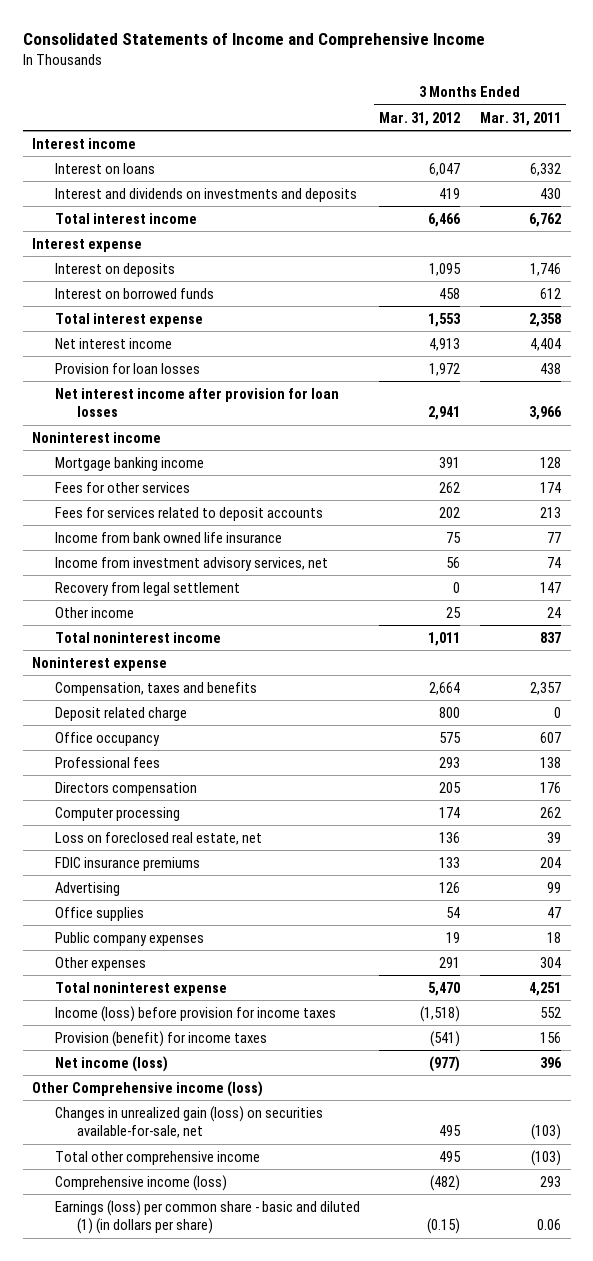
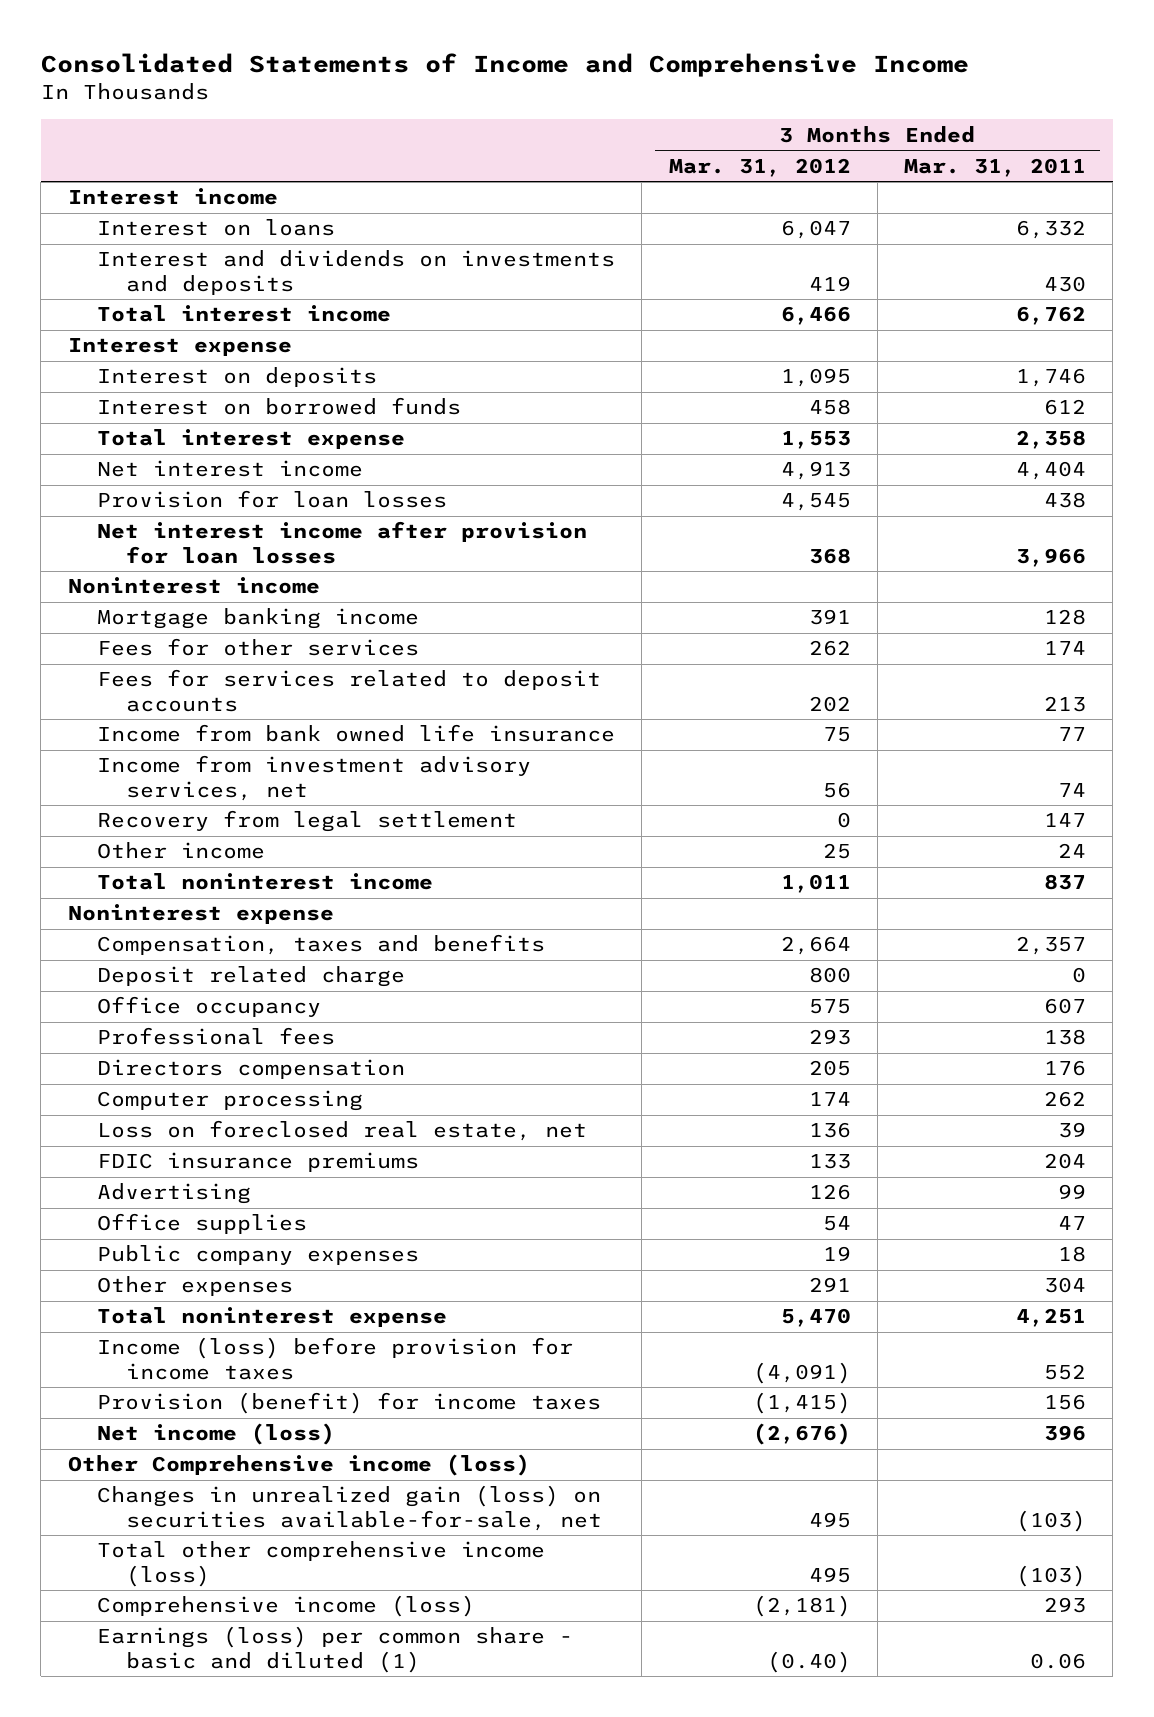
- Provision for loan losses | 1,972 | 438
- Net interest income after provision for loan losses | 2,941 | 3,966
+ Provision for loan losses | 4,545 | 438
+ Net interest income after provision for loan losses | 368 | 3,966
- Income (loss) before provision for income taxes | (1,518) | 552
- Provision (benefit) for income taxes | (541) | 156
- Net income (loss) | (977) | 396
+ Income (loss) before provision for income taxes | (4,091) | 552
+ Provision (benefit) for income taxes | (1,415) | 156
+ Net income (loss) | (2,676) | 396
- Total other comprehensive income | 495 | (103)
- Comprehensive income (loss) | (482) | 293
- Earnings (loss) per common share - basic and diluted (1) (in dollars per share) | (0.15) | 0.06
+ Total other comprehensive income (loss) | 495 | (103)
+ Comprehensive income (loss) | (2,181) | 293
+ Earnings (loss) per common share - basic and diluted (1) | (0.40) | 0.06

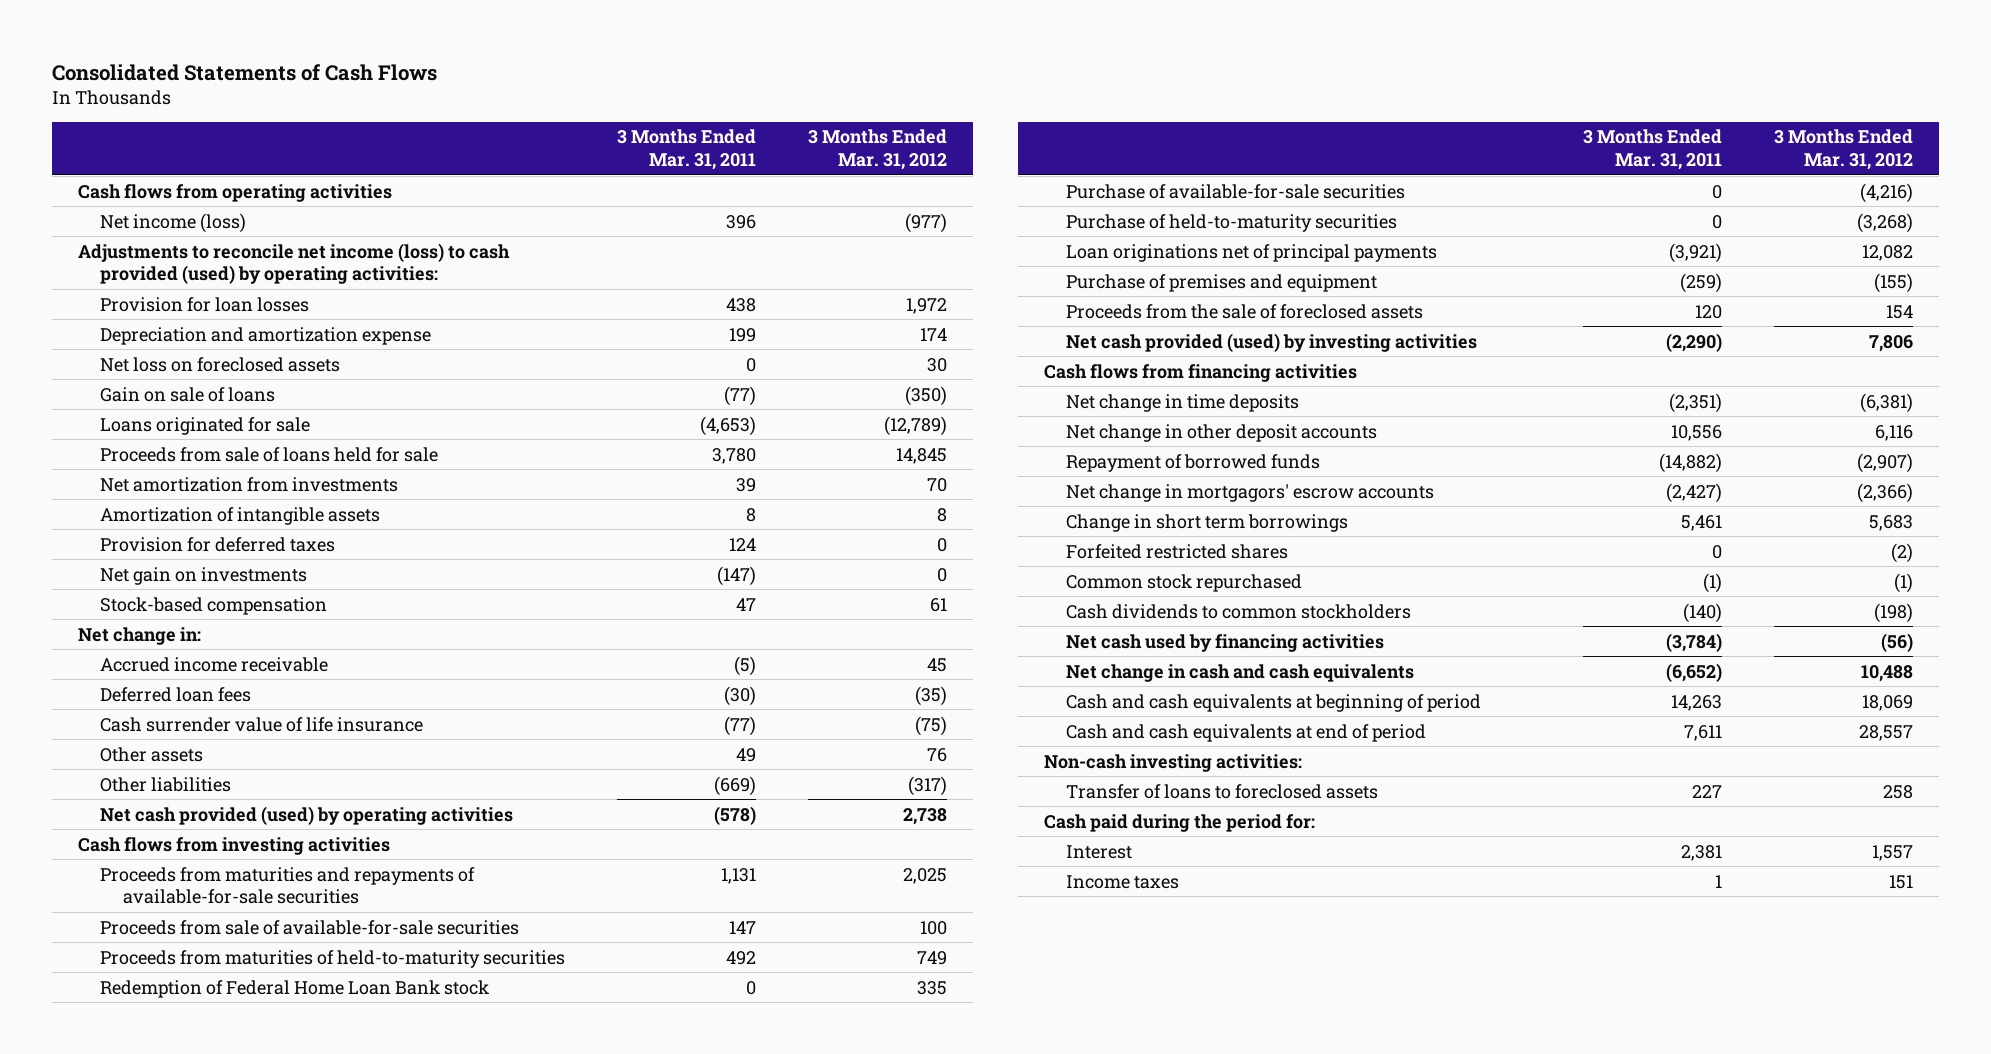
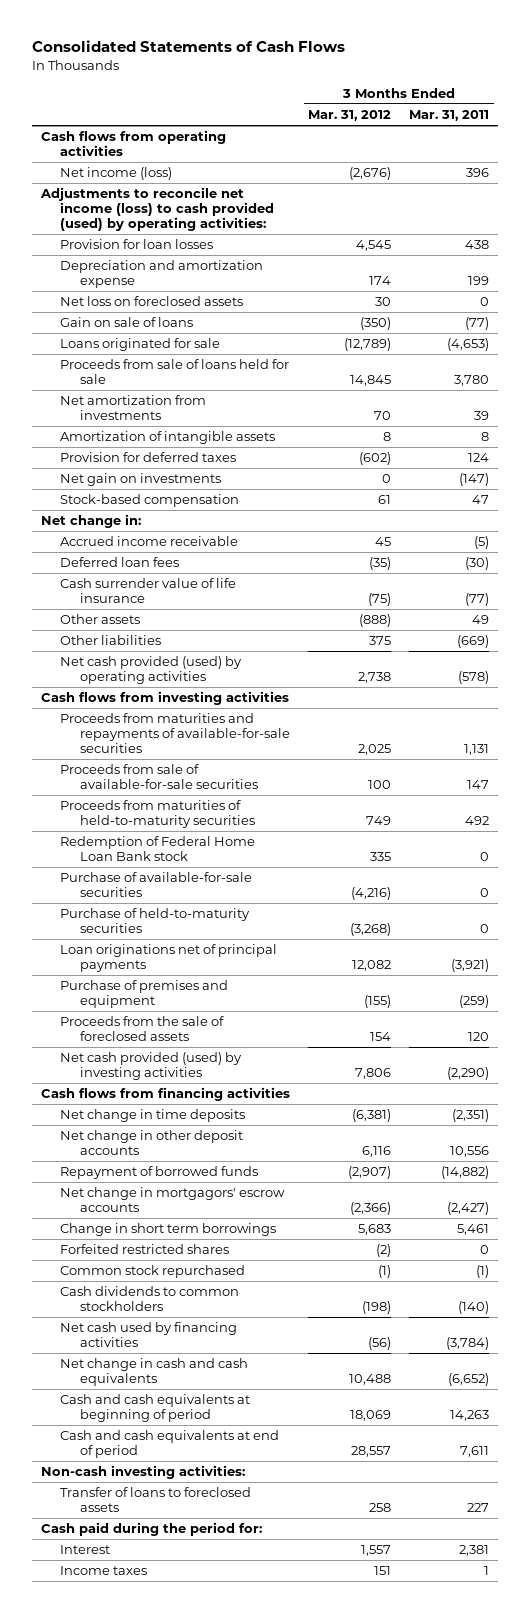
- | 3 Months Ended Mar. 31, 2011 | 3 Months Ended Mar. 31, 2012
+ | 3 Months Ended Mar. 31, 2012 | 3 Months Ended Mar. 31, 2011
- Net income (loss) | 396 | (977)
+ Net income (loss) | (2,676) | 396
- Provision for loan losses | 438 | 1,972
+ Provision for loan losses | 4,545 | 438
- Provision for deferred taxes | 124 | 0
+ Provision for deferred taxes | (602) | 124
- Other assets | 49 | 76
- Other liabilities | (669) | (317)
+ Other assets | (888) | 49
+ Other liabilities | 375 | (669)

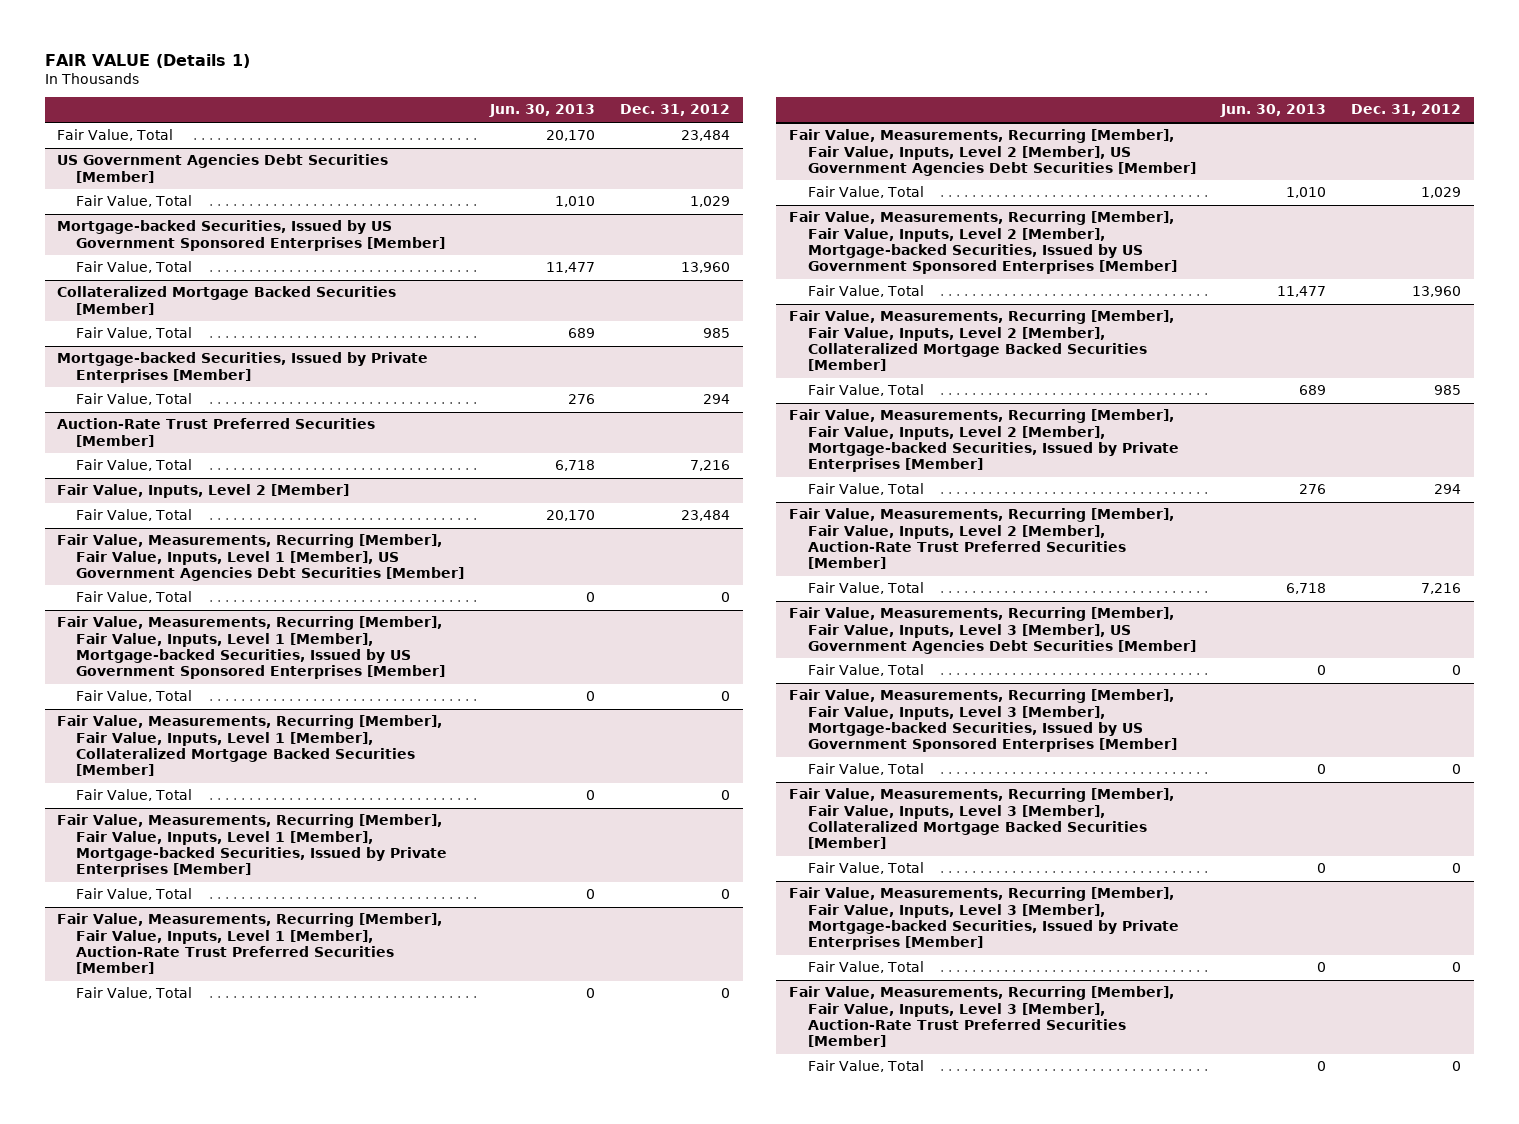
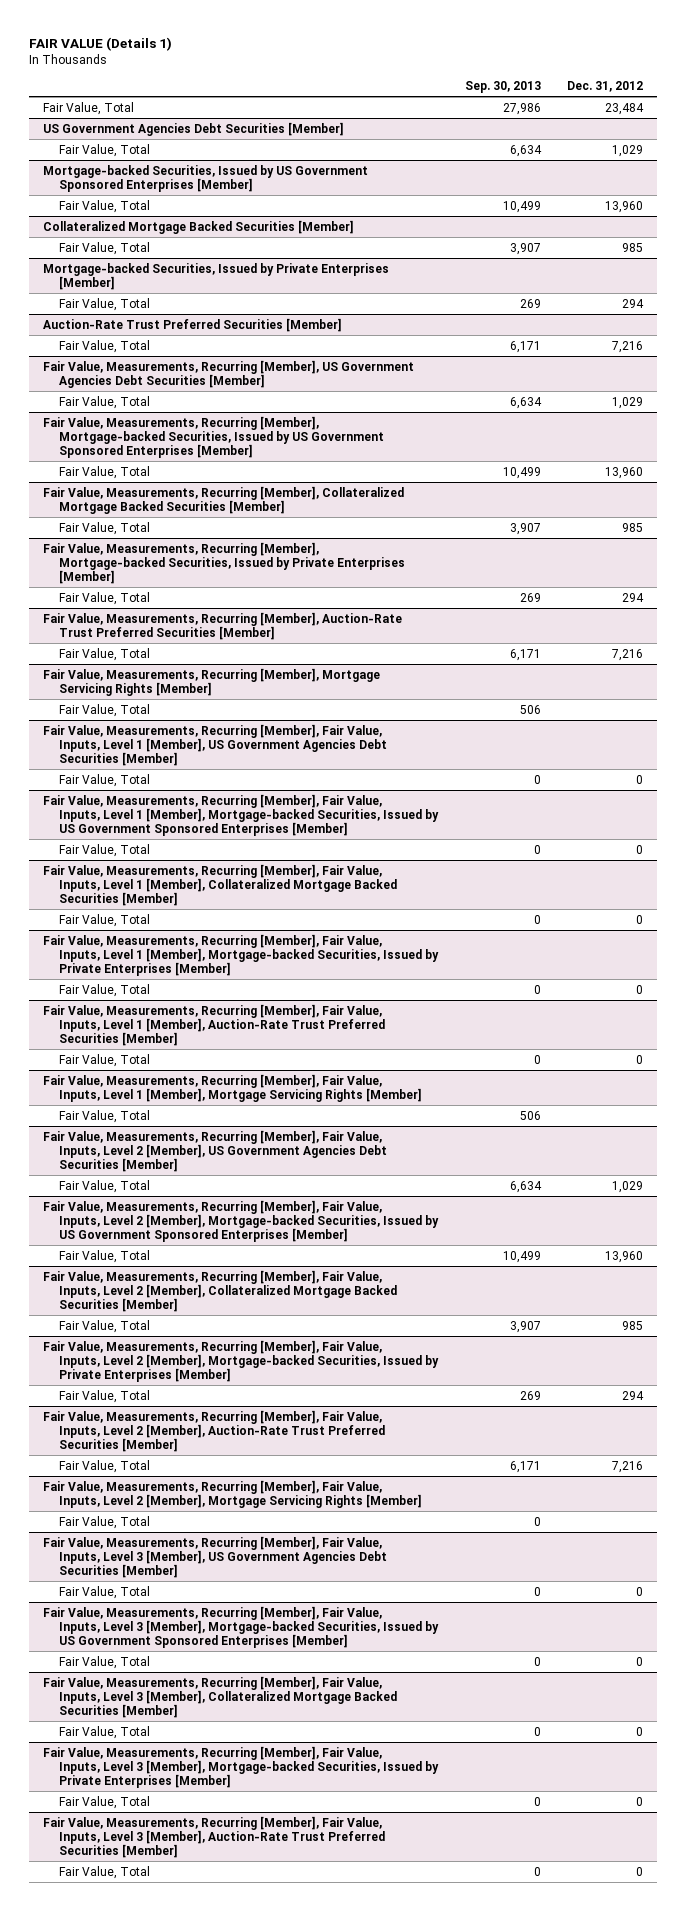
- | Jun. 30, 2013 | Dec. 31, 2012
+ | Sep. 30, 2013 | Dec. 31, 2012
- Fair Value, Inputs, Level 2 [Member]
- Fair Value, Total | 20,170 | 23,484
+ Fair Value, Measurements, Recurring [Member], US Government Agencies Debt Securities [Member]
+ Fair Value, Total | 6,634 | 1,029
+ Fair Value, Measurements, Recurring [Member], Mortgage-backed Securities, Issued by US Government Sponsored Enterprises [Member]
+ Fair Value, Total | 10,499 | 13,960
+ Fair Value, Measurements, Recurring [Member], Collateralized Mortgage Backed Securities [Member]
+ Fair Value, Total | 3,907 | 985
+ Fair Value, Measurements, Recurring [Member], Mortgage-backed Securities, Issued by Private Enterprises [Member]
+ Fair Value, Total | 269 | 294
+ Fair Value, Measurements, Recurring [Member], Auction-Rate Trust Preferred Securities [Member]
+ Fair Value, Total | 6,171 | 7,216
+ Fair Value, Measurements, Recurring [Member], Mortgage Servicing Rights [Member]
+ Fair Value, Total | 506 |
+ Fair Value, Measurements, Recurring [Member], Fair Value, Inputs, Level 1 [Member], Mortgage Servicing Rights [Member]
+ Fair Value, Total | 506 |
+ Fair Value, Measurements, Recurring [Member], Fair Value, Inputs, Level 2 [Member], Mortgage Servicing Rights [Member]
+ Fair Value, Total | 0 |

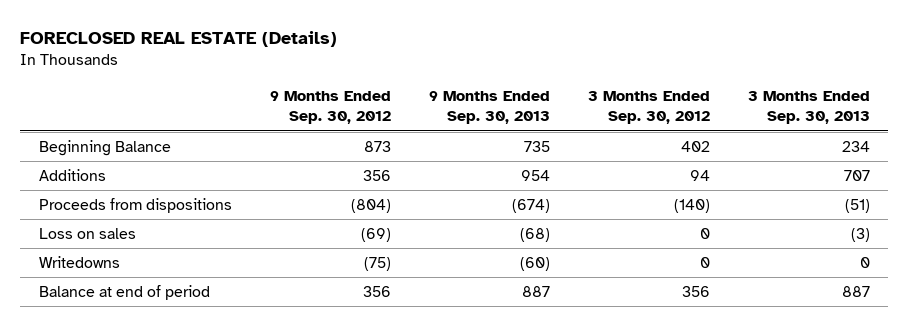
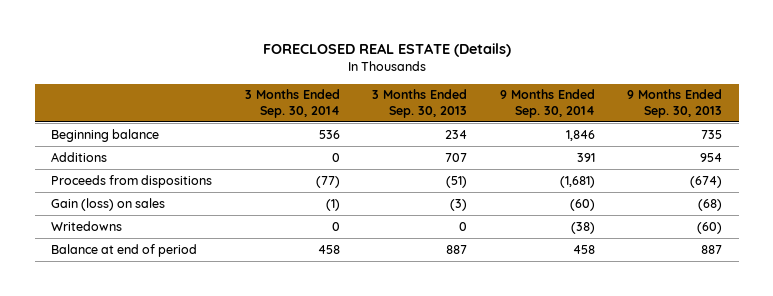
- | 9 Months Ended Sep. 30, 2012 | 9 Months Ended Sep. 30, 2013 | 3 Months Ended Sep. 30, 2012 | 3 Months Ended Sep. 30, 2013
+ | 3 Months Ended Sep. 30, 2014 | 3 Months Ended Sep. 30, 2013 | 9 Months Ended Sep. 30, 2014 | 9 Months Ended Sep. 30, 2013
- Beginning Balance | 873 | 735 | 402 | 234
+ Beginning balance | 536 | 234 | 1,846 | 735
- Loss on sales | (69) | (68) | 0 | (3)
+ Gain (loss) on sales | (1) | (3) | (60) | (68)

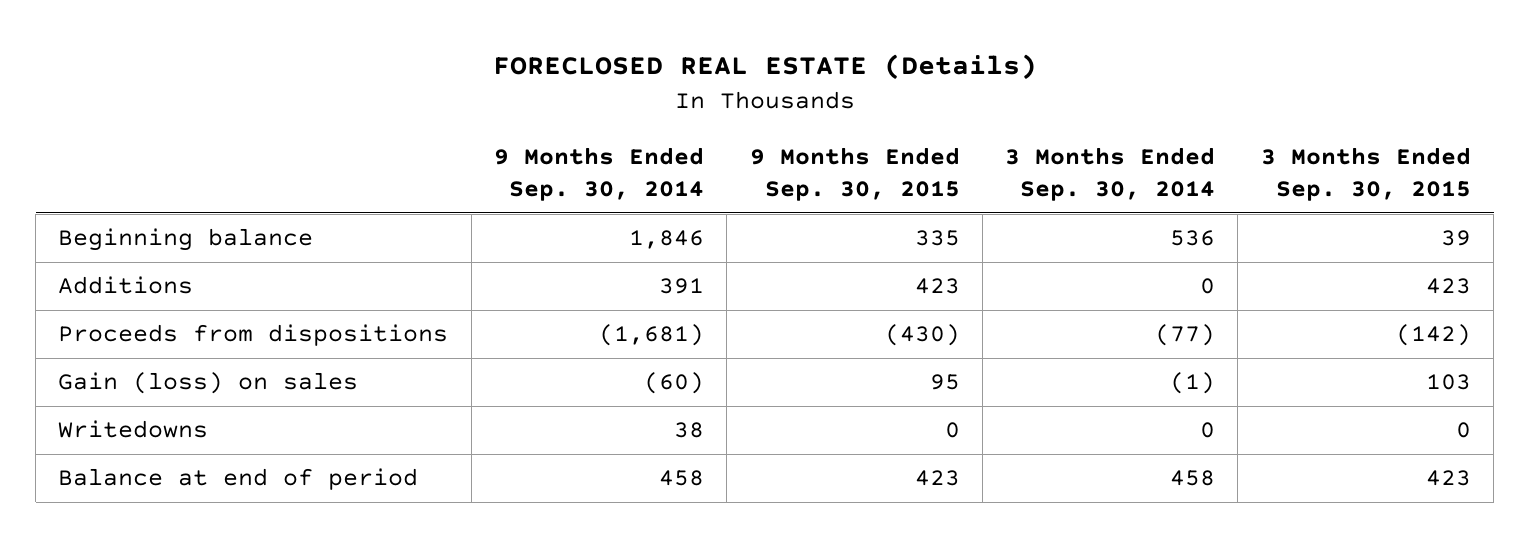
- | 3 Months Ended Sep. 30, 2014 | 3 Months Ended Sep. 30, 2013 | 9 Months Ended Sep. 30, 2014 | 9 Months Ended Sep. 30, 2013
+ | 9 Months Ended Sep. 30, 2014 | 9 Months Ended Sep. 30, 2015 | 3 Months Ended Sep. 30, 2014 | 3 Months Ended Sep. 30, 2015
- Writedowns | 0 | 0 | (38) | (60)
+ Writedowns | 38 | 0 | 0 | 0

